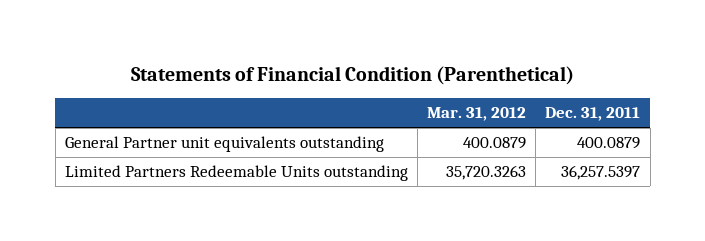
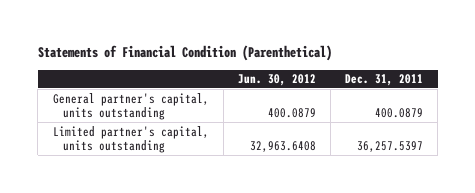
- | Mar. 31, 2012 | Dec. 31, 2011
+ | Jun. 30, 2012 | Dec. 31, 2011
- General Partner unit equivalents outstanding | 400.0879 | 400.0879
- Limited Partners Redeemable Units outstanding | 35,720.3263 | 36,257.5397
+ General partner's capital, units outstanding | 400.0879 | 400.0879
+ Limited partner's capital, units outstanding | 32,963.6408 | 36,257.5397

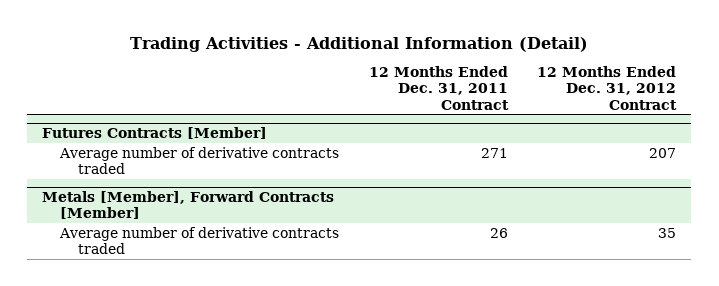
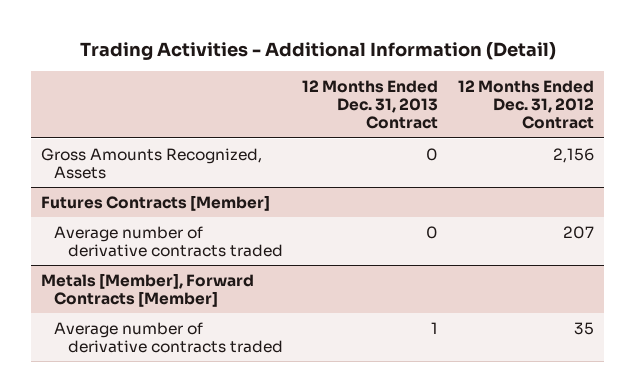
- | 12 Months Ended Dec. 31, 2011 Contract | 12 Months Ended Dec. 31, 2012 Contract
+ | 12 Months Ended Dec. 31, 2013 Contract | 12 Months Ended Dec. 31, 2012 Contract
+ Gross Amounts Recognized, Assets | 0 | 2,156

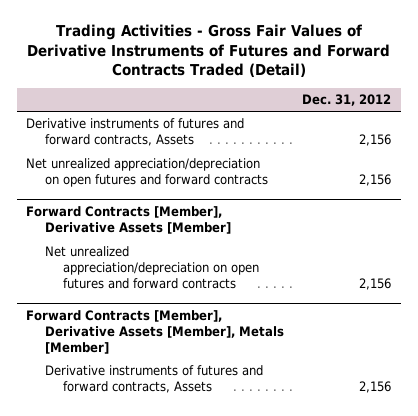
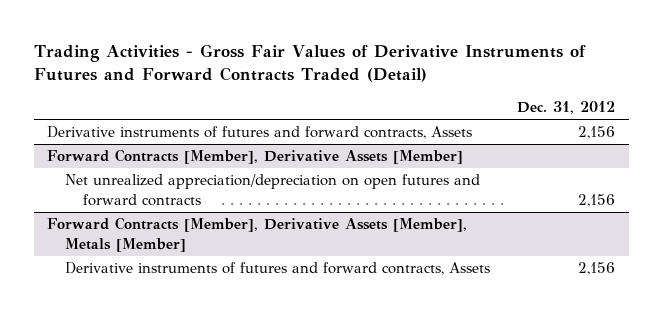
- Net unrealized appreciation/depreciation on open futures and forward contracts | 2,156

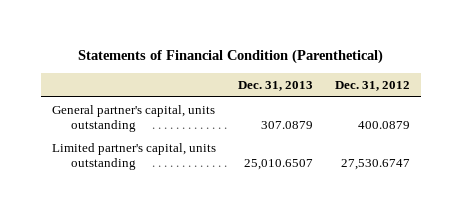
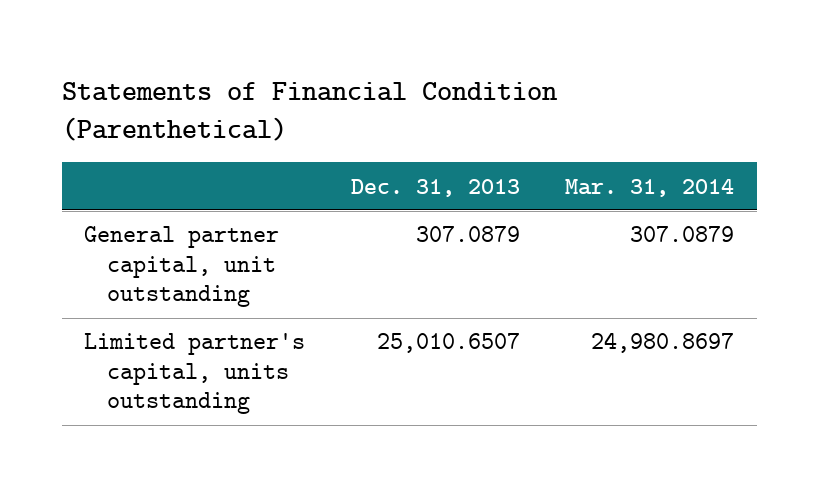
- | Dec. 31, 2013 | Dec. 31, 2012
+ | Dec. 31, 2013 | Mar. 31, 2014
- General partner's capital, units outstanding | 307.0879 | 400.0879
+ General partner capital, unit outstanding | 307.0879 | 307.0879

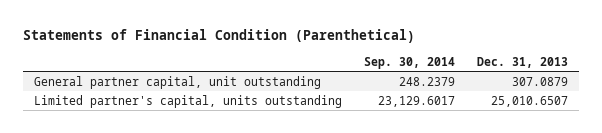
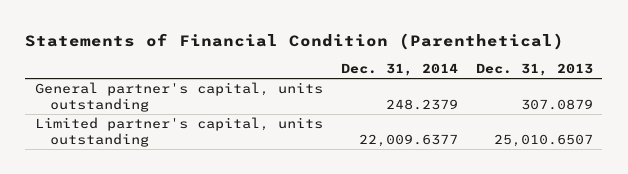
- | Sep. 30, 2014 | Dec. 31, 2013
+ | Dec. 31, 2014 | Dec. 31, 2013
- General partner capital, unit outstanding | 248.2379 | 307.0879
+ General partner's capital, units outstanding | 248.2379 | 307.0879

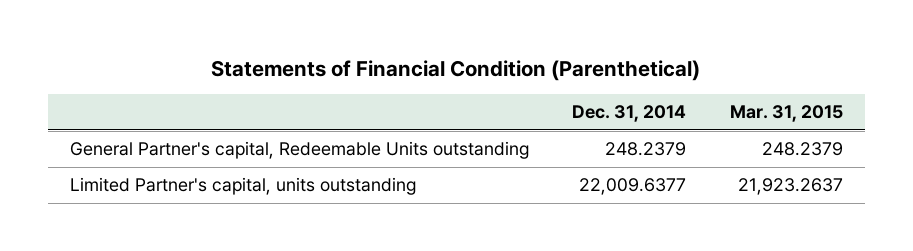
- | Dec. 31, 2014 | Dec. 31, 2013
+ | Dec. 31, 2014 | Mar. 31, 2015
- General partner's capital, units outstanding | 248.2379 | 307.0879
- Limited partner's capital, units outstanding | 22,009.6377 | 25,010.6507
+ General Partner's capital, Redeemable Units outstanding | 248.2379 | 248.2379
+ Limited Partner's capital, units outstanding | 22,009.6377 | 21,923.2637

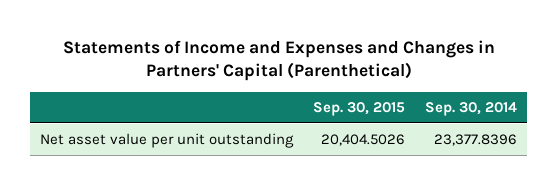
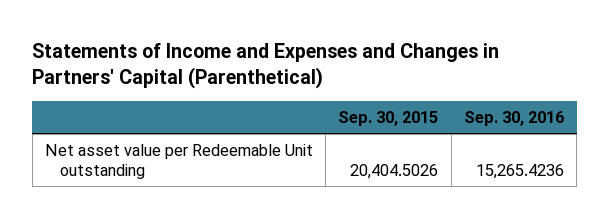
- | Sep. 30, 2015 | Sep. 30, 2014
+ | Sep. 30, 2015 | Sep. 30, 2016
- Net asset value per unit outstanding | 20,404.5026 | 23,377.8396
+ Net asset value per Redeemable Unit outstanding | 20,404.5026 | 15,265.4236

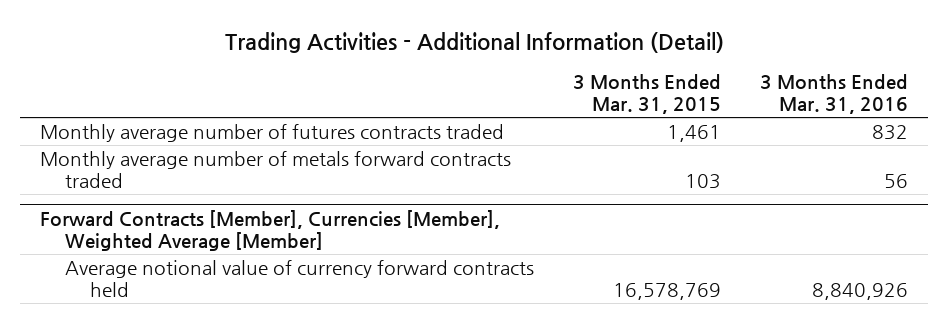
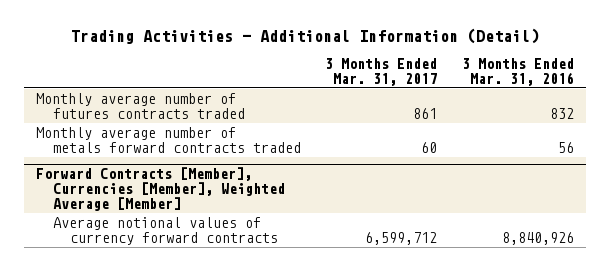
- | 3 Months Ended Mar. 31, 2015 | 3 Months Ended Mar. 31, 2016
+ | 3 Months Ended Mar. 31, 2017 | 3 Months Ended Mar. 31, 2016
@ Forward Contracts [Member], Currencies [Member], Weighted Average [Member]
- Average notional value of currency forward contracts held | 16,578,769 | 8,840,926
+ Average notional values of currency forward contracts | 6,599,712 | 8,840,926

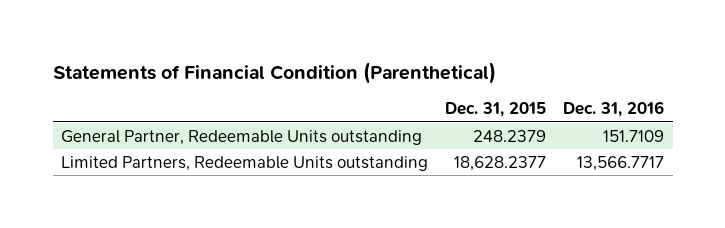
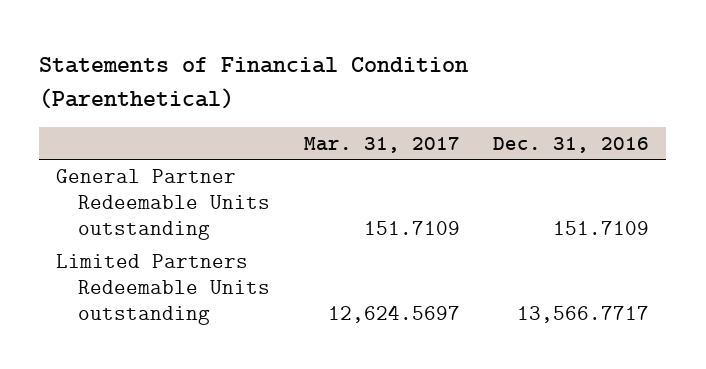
- | Dec. 31, 2015 | Dec. 31, 2016
+ | Mar. 31, 2017 | Dec. 31, 2016
- General Partner, Redeemable Units outstanding | 248.2379 | 151.7109
- Limited Partners, Redeemable Units outstanding | 18,628.2377 | 13,566.7717
+ General Partner Redeemable Units outstanding | 151.7109 | 151.7109
+ Limited Partners Redeemable Units outstanding | 12,624.5697 | 13,566.7717

